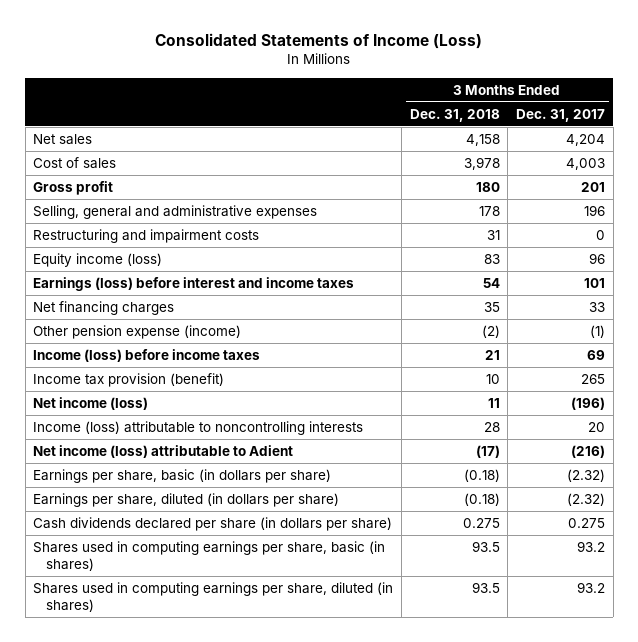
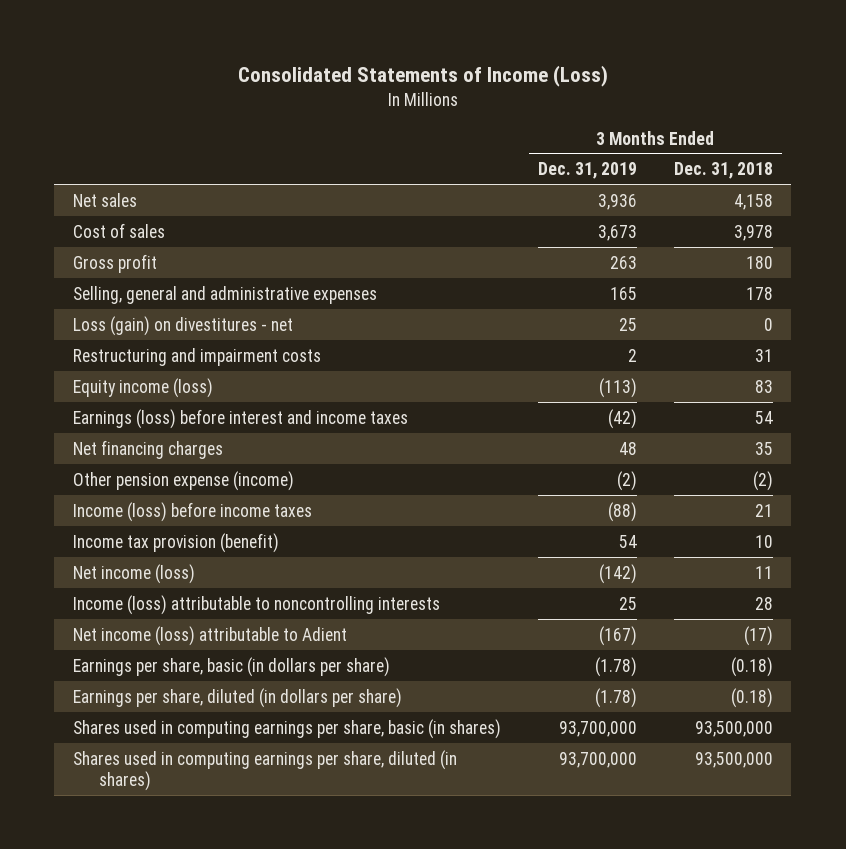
- | 3 Months Ended Dec. 31, 2018 | 3 Months Ended Dec. 31, 2017
+ | 3 Months Ended Dec. 31, 2019 | 3 Months Ended Dec. 31, 2018
+ Loss (gain) on divestitures - net | 25 | 0
- Cash dividends declared per share (in dollars per share) | 0.275 | 0.275
- Shares used in computing earnings per share, basic (in shares) | 93.5 | 93.2
- Shares used in computing earnings per share, diluted (in shares) | 93.5 | 93.2
+ Shares used in computing earnings per share, basic (in shares) | 93,700,000 | 93,500,000
+ Shares used in computing earnings per share, diluted (in shares) | 93,700,000 | 93,500,000

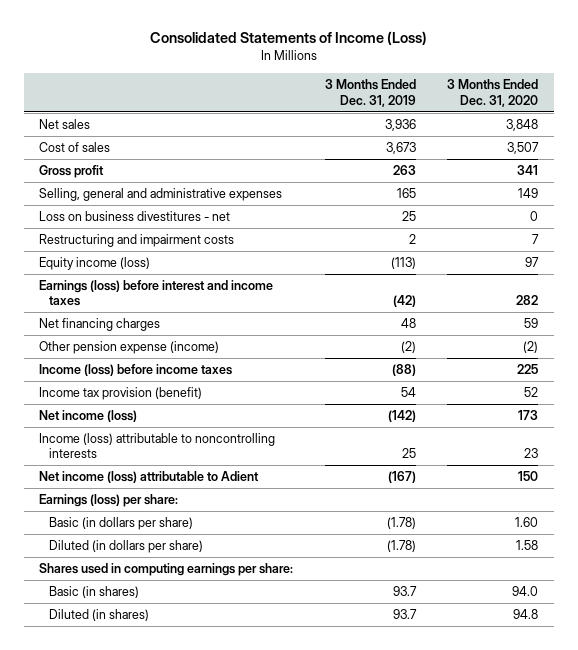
- | 3 Months Ended Dec. 31, 2019 | 3 Months Ended Dec. 31, 2018
+ | 3 Months Ended Dec. 31, 2019 | 3 Months Ended Dec. 31, 2020
- Loss (gain) on divestitures - net | 25 | 0
+ Loss on business divestitures - net | 25 | 0
- Earnings per share, basic (in dollars per share) | (1.78) | (0.18)
- Earnings per share, diluted (in dollars per share) | (1.78) | (0.18)
- Shares used in computing earnings per share, basic (in shares) | 93,700,000 | 93,500,000
- Shares used in computing earnings per share, diluted (in shares) | 93,700,000 | 93,500,000
+ Earnings (loss) per share:
+ Basic (in dollars per share) | (1.78) | 1.60
+ Diluted (in dollars per share) | (1.78) | 1.58
+ Shares used in computing earnings per share:
+ Basic (in shares) | 93.7 | 94.0
+ Diluted (in shares) | 93.7 | 94.8

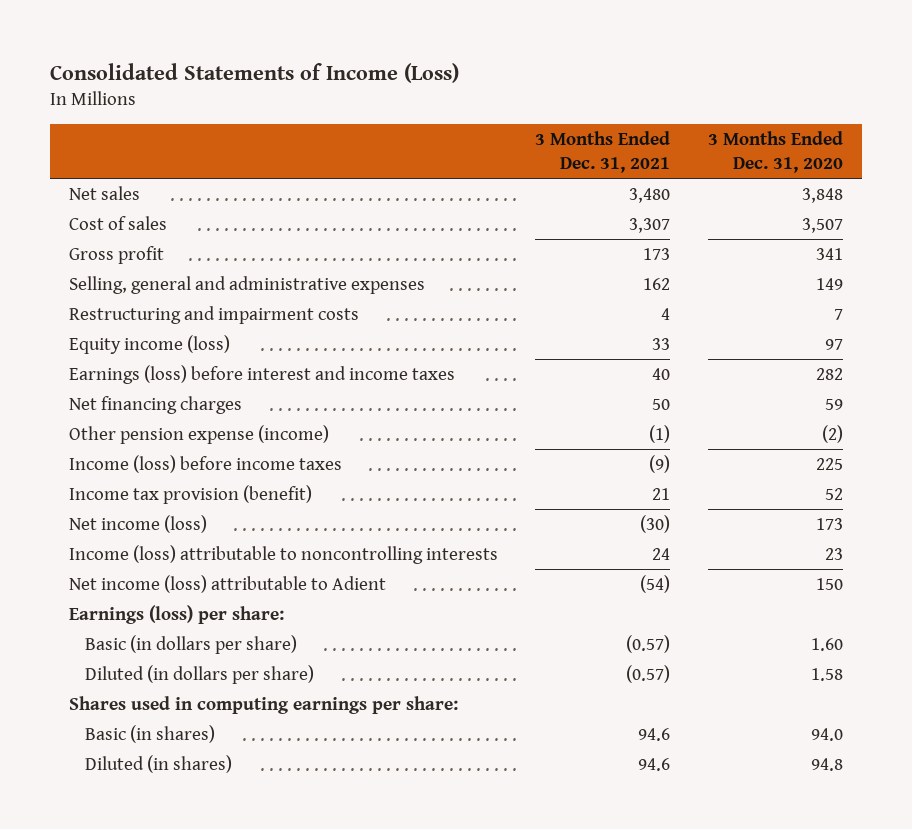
- | 3 Months Ended Dec. 31, 2019 | 3 Months Ended Dec. 31, 2020
+ | 3 Months Ended Dec. 31, 2021 | 3 Months Ended Dec. 31, 2020
- Loss on business divestitures - net | 25 | 0

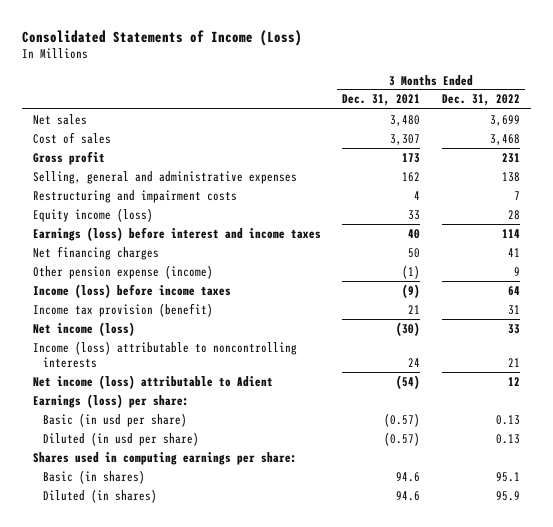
- | 3 Months Ended Dec. 31, 2021 | 3 Months Ended Dec. 31, 2020
+ | 3 Months Ended Dec. 31, 2021 | 3 Months Ended Dec. 31, 2022
- Basic (in dollars per share) | (0.57) | 1.60
- Diluted (in dollars per share) | (0.57) | 1.58
+ Basic (in usd per share) | (0.57) | 0.13
+ Diluted (in usd per share) | (0.57) | 0.13

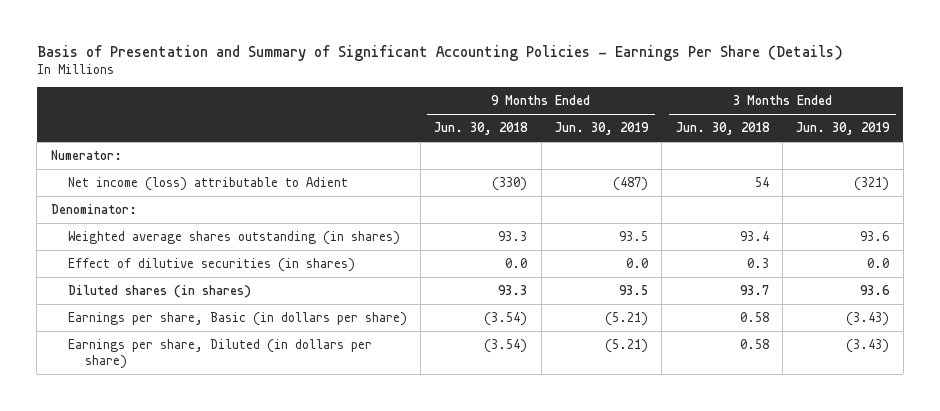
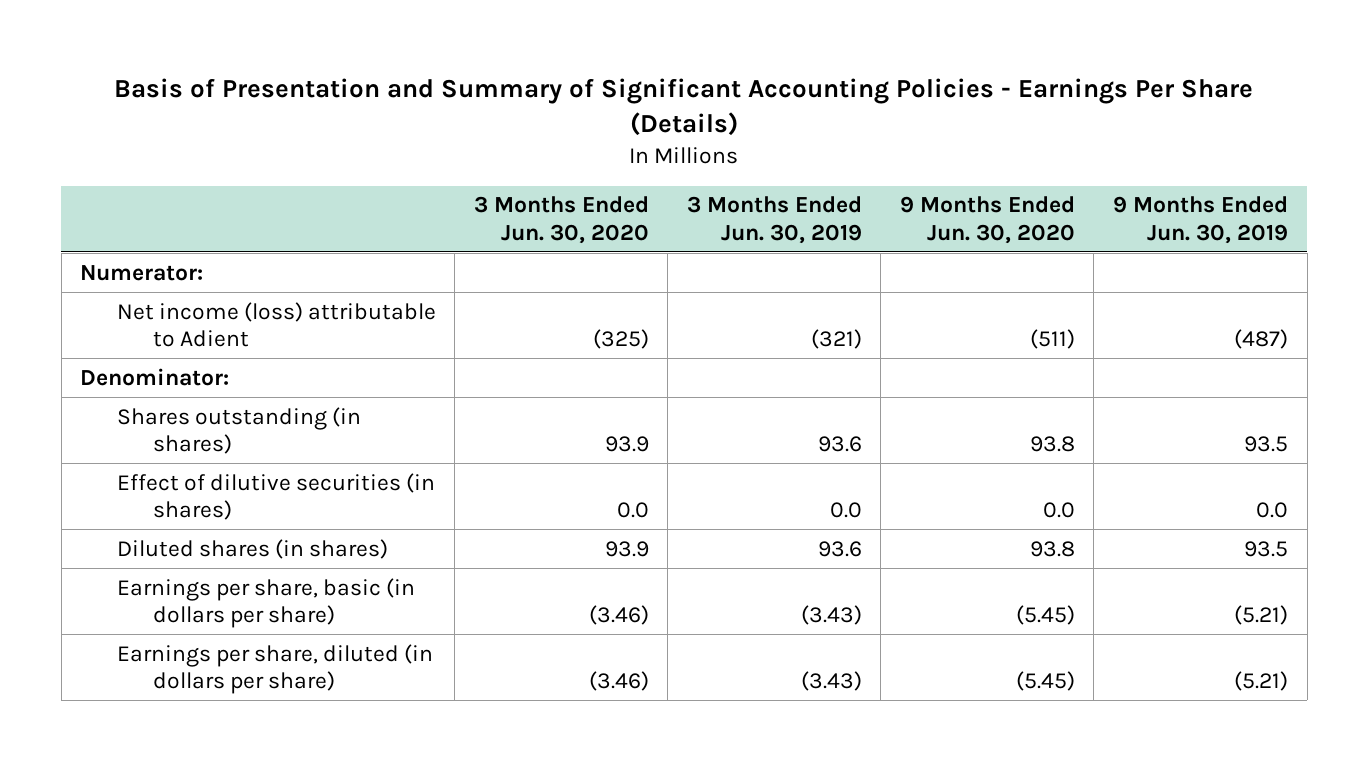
- | 9 Months Ended Jun. 30, 2018 | 9 Months Ended Jun. 30, 2019 | 3 Months Ended Jun. 30, 2018 | 3 Months Ended Jun. 30, 2019
+ | 3 Months Ended Jun. 30, 2020 | 3 Months Ended Jun. 30, 2019 | 9 Months Ended Jun. 30, 2020 | 9 Months Ended Jun. 30, 2019
- Weighted average shares outstanding (in shares) | 93.3 | 93.5 | 93.4 | 93.6
+ Shares outstanding (in shares) | 93.9 | 93.6 | 93.8 | 93.5
- Earnings per share, Basic (in dollars per share) | (3.54) | (5.21) | 0.58 | (3.43)
- Earnings per share, Diluted (in dollars per share) | (3.54) | (5.21) | 0.58 | (3.43)
+ Earnings per share, basic (in dollars per share) | (3.46) | (3.43) | (5.45) | (5.21)
+ Earnings per share, diluted (in dollars per share) | (3.46) | (3.43) | (5.45) | (5.21)

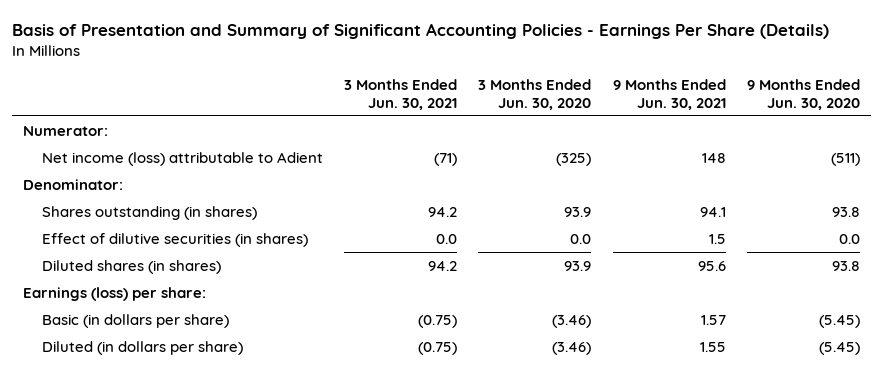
- | 3 Months Ended Jun. 30, 2020 | 3 Months Ended Jun. 30, 2019 | 9 Months Ended Jun. 30, 2020 | 9 Months Ended Jun. 30, 2019
+ | 3 Months Ended Jun. 30, 2021 | 3 Months Ended Jun. 30, 2020 | 9 Months Ended Jun. 30, 2021 | 9 Months Ended Jun. 30, 2020
- Earnings per share, basic (in dollars per share) | (3.46) | (3.43) | (5.45) | (5.21)
- Earnings per share, diluted (in dollars per share) | (3.46) | (3.43) | (5.45) | (5.21)
+ Earnings (loss) per share:
+ Basic (in dollars per share) | (0.75) | (3.46) | 1.57 | (5.45)
+ Diluted (in dollars per share) | (0.75) | (3.46) | 1.55 | (5.45)

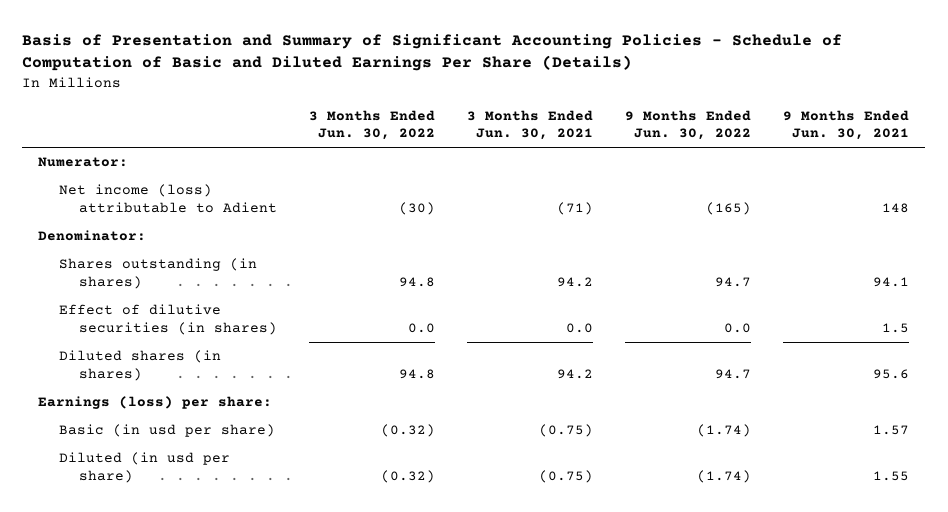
- Basis of Presentation and Summary of Significant Accounting Policies - Earnings Per Share (Details)
+ Basis of Presentation and Summary of Significant Accounting Policies - Schedule of Computation of Basic and Diluted Earnings Per Share (Details)
- | 3 Months Ended Jun. 30, 2021 | 3 Months Ended Jun. 30, 2020 | 9 Months Ended Jun. 30, 2021 | 9 Months Ended Jun. 30, 2020
+ | 3 Months Ended Jun. 30, 2022 | 3 Months Ended Jun. 30, 2021 | 9 Months Ended Jun. 30, 2022 | 9 Months Ended Jun. 30, 2021
- Basic (in dollars per share) | (0.75) | (3.46) | 1.57 | (5.45)
- Diluted (in dollars per share) | (0.75) | (3.46) | 1.55 | (5.45)
+ Basic (in usd per share) | (0.32) | (0.75) | (1.74) | 1.57
+ Diluted (in usd per share) | (0.32) | (0.75) | (1.74) | 1.55

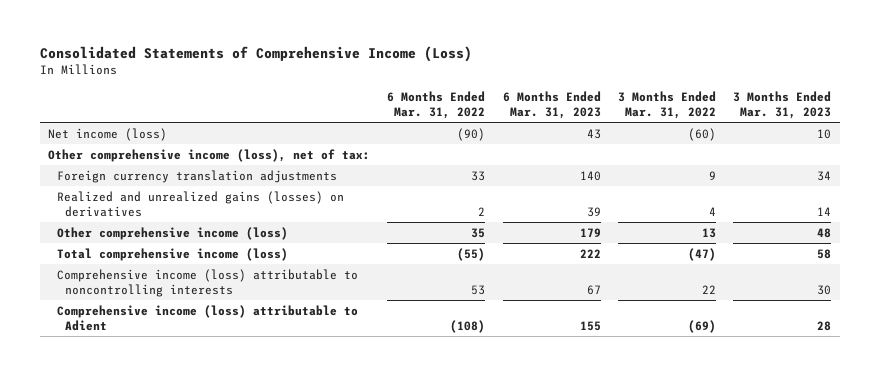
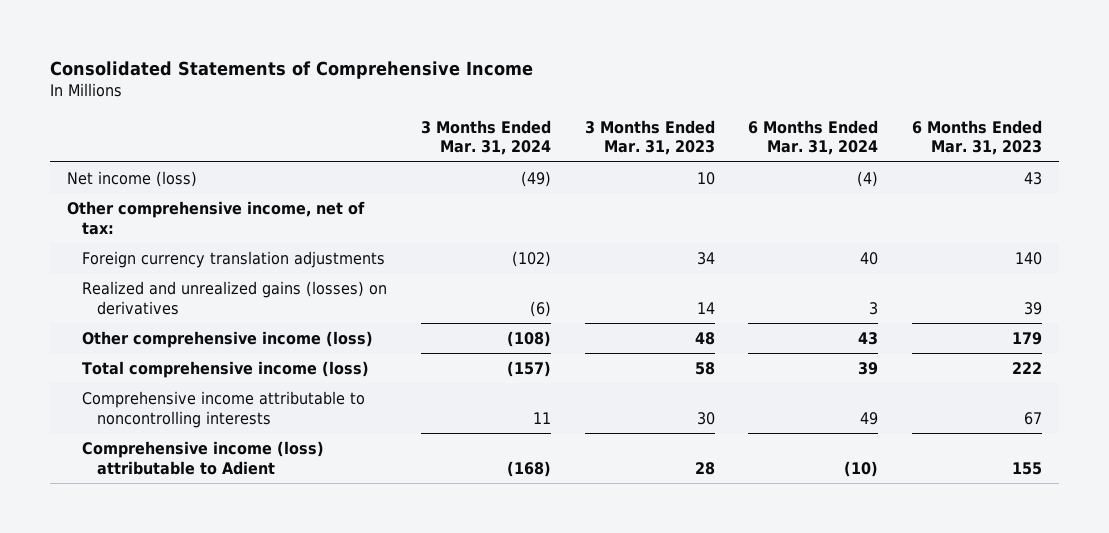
- Consolidated Statements of Comprehensive Income (Loss)
+ Consolidated Statements of Comprehensive Income
- | 6 Months Ended Mar. 31, 2022 | 6 Months Ended Mar. 31, 2023 | 3 Months Ended Mar. 31, 2022 | 3 Months Ended Mar. 31, 2023
+ | 3 Months Ended Mar. 31, 2024 | 3 Months Ended Mar. 31, 2023 | 6 Months Ended Mar. 31, 2024 | 6 Months Ended Mar. 31, 2023
- Other comprehensive income (loss), net of tax:
+ Other comprehensive income, net of tax:
- Comprehensive income (loss) attributable to noncontrolling interests | 53 | 67 | 22 | 30
+ Comprehensive income attributable to noncontrolling interests | 11 | 30 | 49 | 67

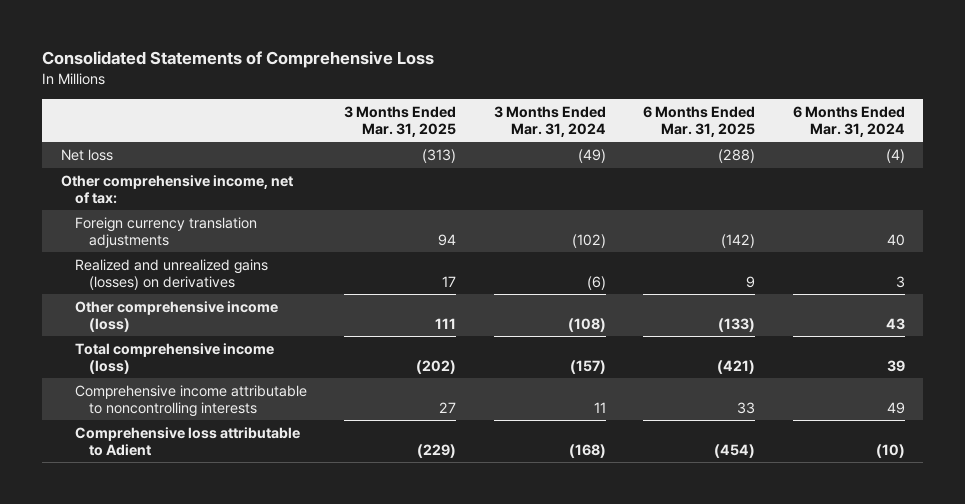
- Consolidated Statements of Comprehensive Income
+ Consolidated Statements of Comprehensive Loss
- | 3 Months Ended Mar. 31, 2024 | 3 Months Ended Mar. 31, 2023 | 6 Months Ended Mar. 31, 2024 | 6 Months Ended Mar. 31, 2023
+ | 3 Months Ended Mar. 31, 2025 | 3 Months Ended Mar. 31, 2024 | 6 Months Ended Mar. 31, 2025 | 6 Months Ended Mar. 31, 2024
- Net income (loss) | (49) | 10 | (4) | 43
+ Net loss | (313) | (49) | (288) | (4)
- Comprehensive income (loss) attributable to Adient | (168) | 28 | (10) | 155
+ Comprehensive loss attributable to Adient | (229) | (168) | (454) | (10)

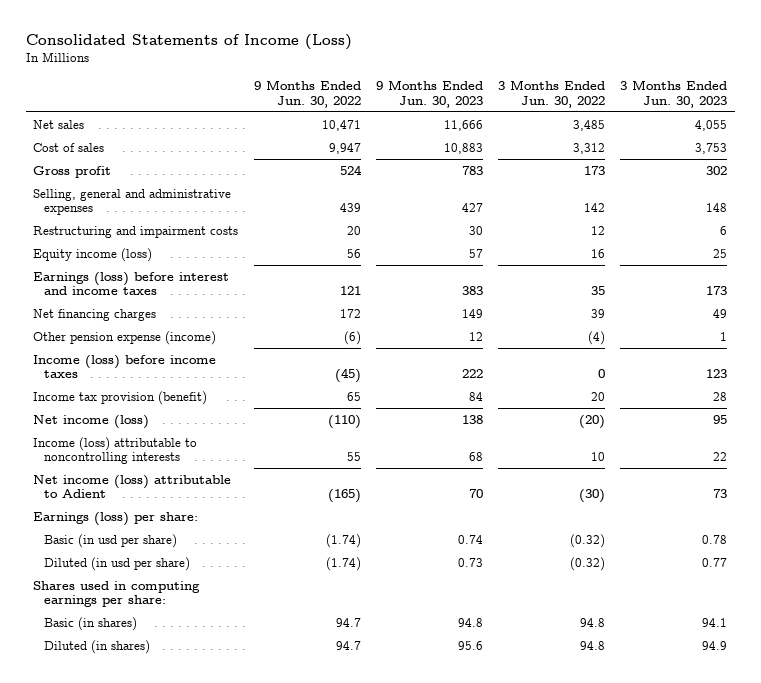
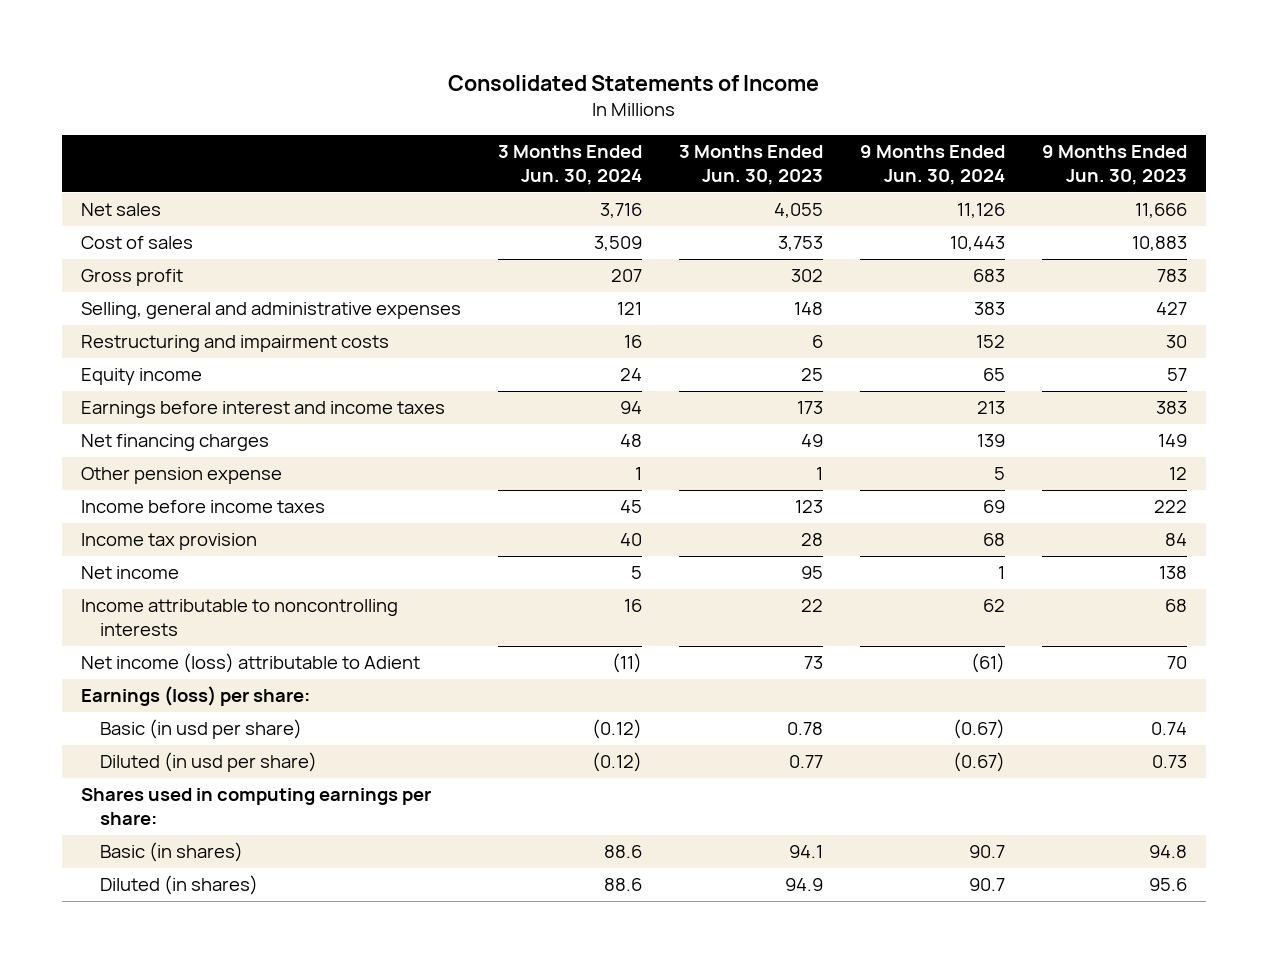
- Consolidated Statements of Income (Loss)
+ Consolidated Statements of Income
- | 9 Months Ended Jun. 30, 2022 | 9 Months Ended Jun. 30, 2023 | 3 Months Ended Jun. 30, 2022 | 3 Months Ended Jun. 30, 2023
+ | 3 Months Ended Jun. 30, 2024 | 3 Months Ended Jun. 30, 2023 | 9 Months Ended Jun. 30, 2024 | 9 Months Ended Jun. 30, 2023
- Equity income (loss) | 56 | 57 | 16 | 25
- Earnings (loss) before interest and income taxes | 121 | 383 | 35 | 173
+ Equity income | 24 | 25 | 65 | 57
+ Earnings before interest and income taxes | 94 | 173 | 213 | 383
- Other pension expense (income) | (6) | 12 | (4) | 1
- Income (loss) before income taxes | (45) | 222 | 0 | 123
- Income tax provision (benefit) | 65 | 84 | 20 | 28
- Net income (loss) | (110) | 138 | (20) | 95
- Income (loss) attributable to noncontrolling interests | 55 | 68 | 10 | 22
+ Other pension expense | 1 | 1 | 5 | 12
+ Income before income taxes | 45 | 123 | 69 | 222
+ Income tax provision | 40 | 28 | 68 | 84
+ Net income | 5 | 95 | 1 | 138
+ Income attributable to noncontrolling interests | 16 | 22 | 62 | 68

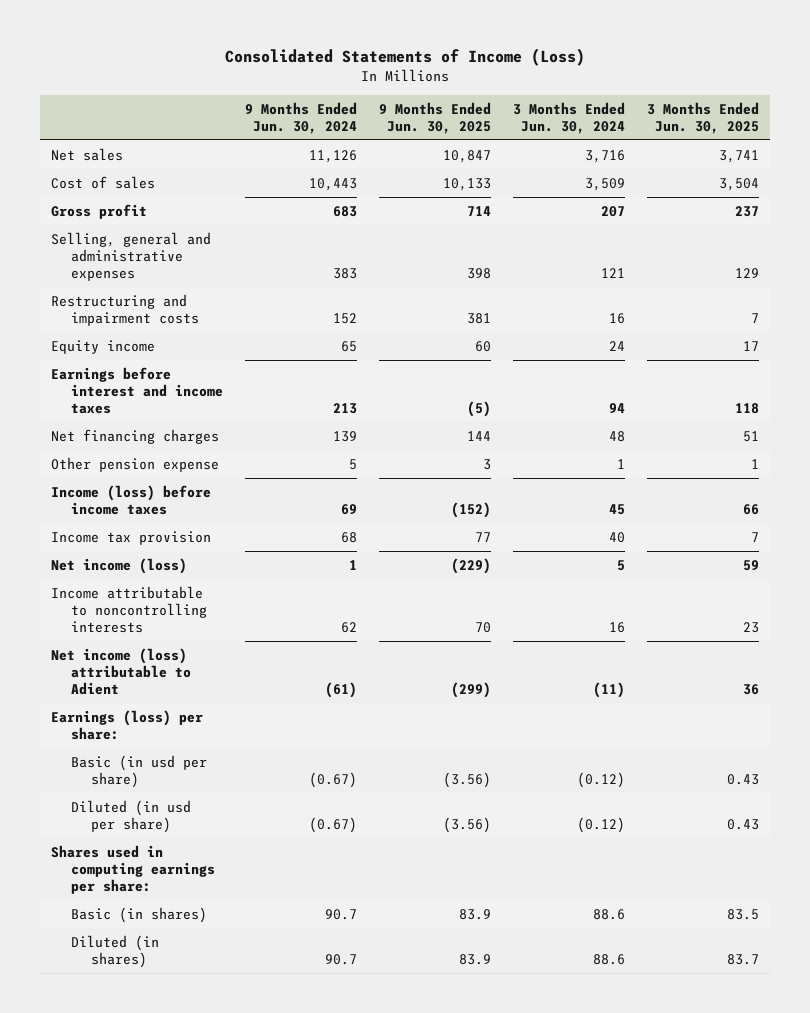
- Consolidated Statements of Income
+ Consolidated Statements of Income (Loss)
- | 3 Months Ended Jun. 30, 2024 | 3 Months Ended Jun. 30, 2023 | 9 Months Ended Jun. 30, 2024 | 9 Months Ended Jun. 30, 2023
+ | 9 Months Ended Jun. 30, 2024 | 9 Months Ended Jun. 30, 2025 | 3 Months Ended Jun. 30, 2024 | 3 Months Ended Jun. 30, 2025
- Income before income taxes | 45 | 123 | 69 | 222
+ Income (loss) before income taxes | 69 | (152) | 45 | 66
- Net income | 5 | 95 | 1 | 138
+ Net income (loss) | 1 | (229) | 5 | 59

